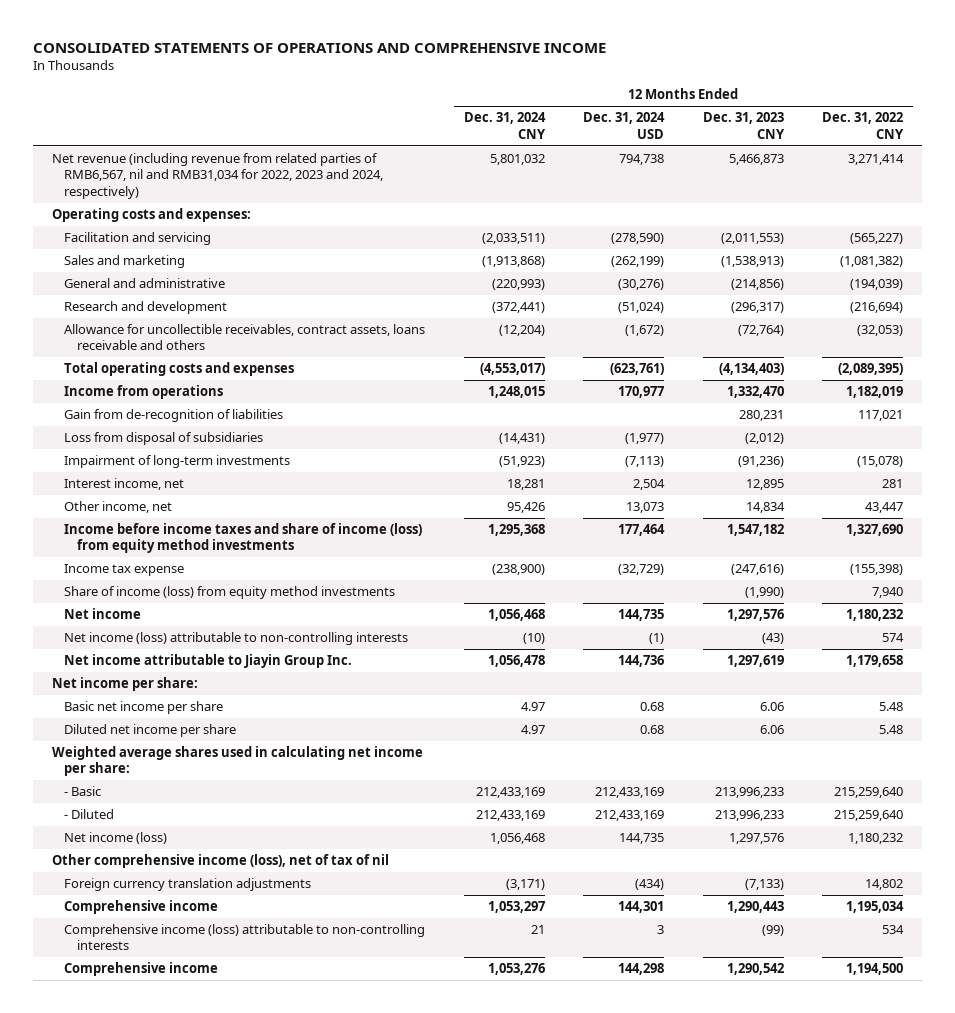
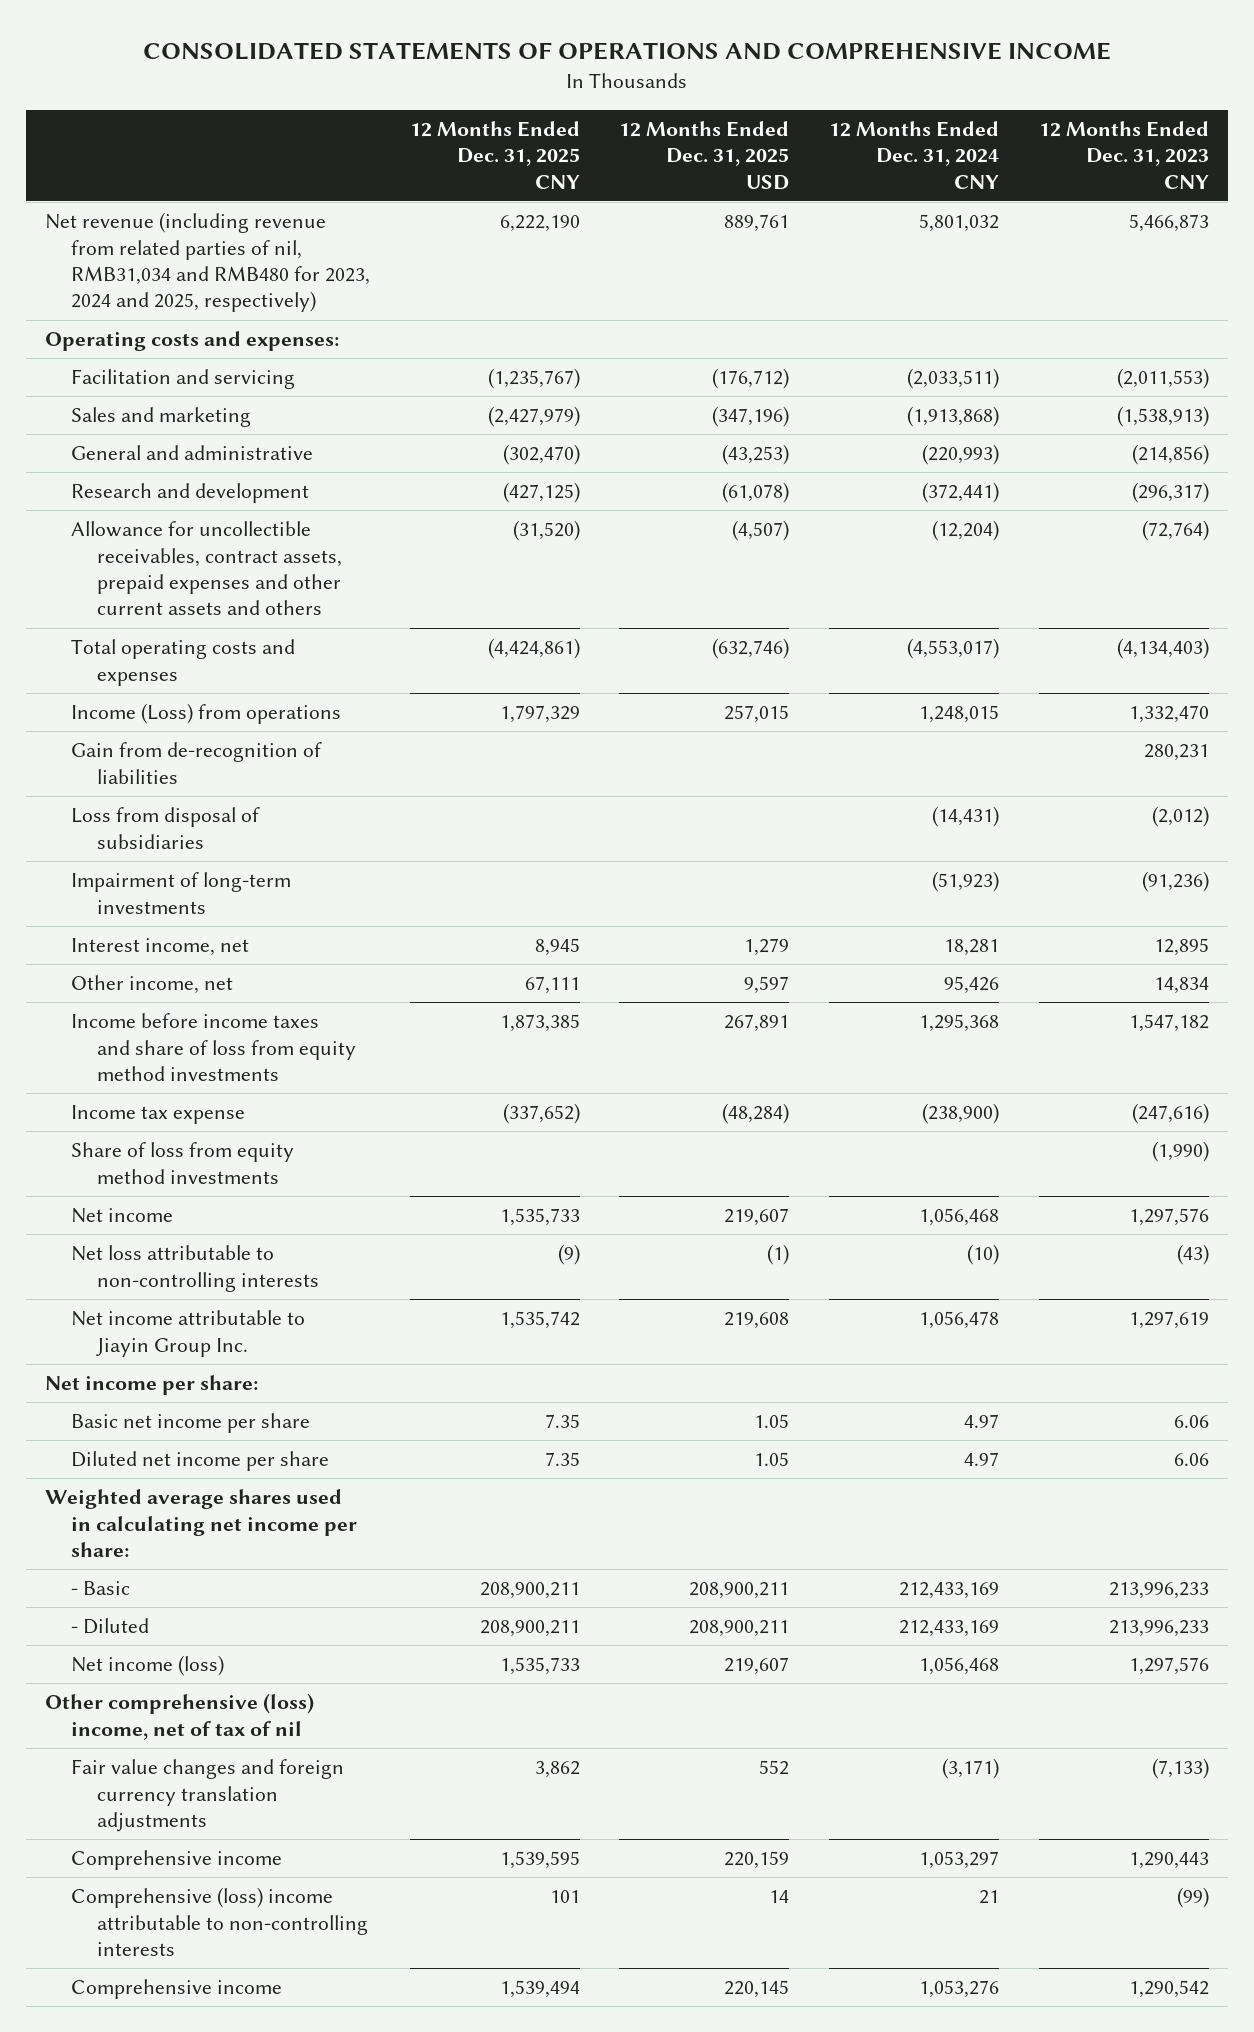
- | 12 Months Ended Dec. 31, 2024 CNY | 12 Months Ended Dec. 31, 2024 USD | 12 Months Ended Dec. 31, 2023 CNY | 12 Months Ended Dec. 31, 2022 CNY
+ | 12 Months Ended Dec. 31, 2025 CNY | 12 Months Ended Dec. 31, 2025 USD | 12 Months Ended Dec. 31, 2024 CNY | 12 Months Ended Dec. 31, 2023 CNY
- Net revenue (including revenue from related parties of RMB6,567, nil and RMB31,034 for 2022, 2023 and 2024, respectively) | 5,801,032 | 794,738 | 5,466,873 | 3,271,414
+ Net revenue (including revenue from related parties of nil, RMB31,034 and RMB480 for 2023, 2024 and 2025, respectively) | 6,222,190 | 889,761 | 5,801,032 | 5,466,873
- Allowance for uncollectible receivables, contract assets, loans receivable and others | (12,204) | (1,672) | (72,764) | (32,053)
+ Allowance for uncollectible receivables, contract assets, prepaid expenses and other current assets and others | (31,520) | (4,507) | (12,204) | (72,764)
- Income from operations | 1,248,015 | 170,977 | 1,332,470 | 1,182,019
+ Income (Loss) from operations | 1,797,329 | 257,015 | 1,248,015 | 1,332,470
- Income before income taxes and share of income (loss) from equity method investments | 1,295,368 | 177,464 | 1,547,182 | 1,327,690
+ Income before income taxes and share of loss from equity method investments | 1,873,385 | 267,891 | 1,295,368 | 1,547,182
- Share of income (loss) from equity method investments | | | (1,990) | 7,940
+ Share of loss from equity method investments | | | | (1,990)
- Net income (loss) attributable to non-controlling interests | (10) | (1) | (43) | 574
+ Net loss attributable to non-controlling interests | (9) | (1) | (10) | (43)
- Other comprehensive income (loss), net of tax of nil
- Foreign currency translation adjustments | (3,171) | (434) | (7,133) | 14,802
+ Other comprehensive (loss) income, net of tax of nil
+ Fair value changes and foreign currency translation adjustments | 3,862 | 552 | (3,171) | (7,133)
- Comprehensive income (loss) attributable to non-controlling interests | 21 | 3 | (99) | 534
+ Comprehensive (loss) income attributable to non-controlling interests | 101 | 14 | 21 | (99)

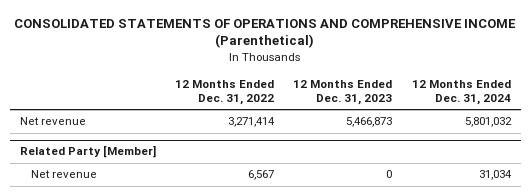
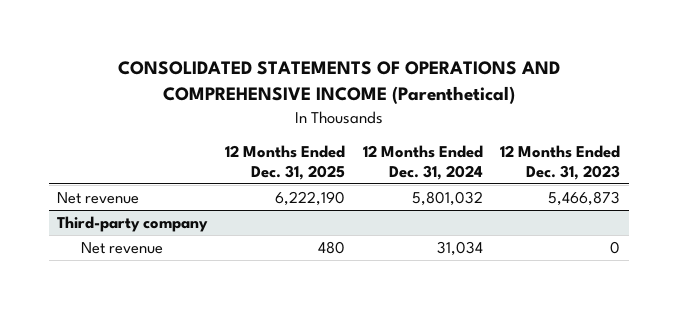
- | 12 Months Ended Dec. 31, 2022 | 12 Months Ended Dec. 31, 2023 | 12 Months Ended Dec. 31, 2024
+ | 12 Months Ended Dec. 31, 2025 | 12 Months Ended Dec. 31, 2024 | 12 Months Ended Dec. 31, 2023
- Related Party [Member]
+ Third-party company

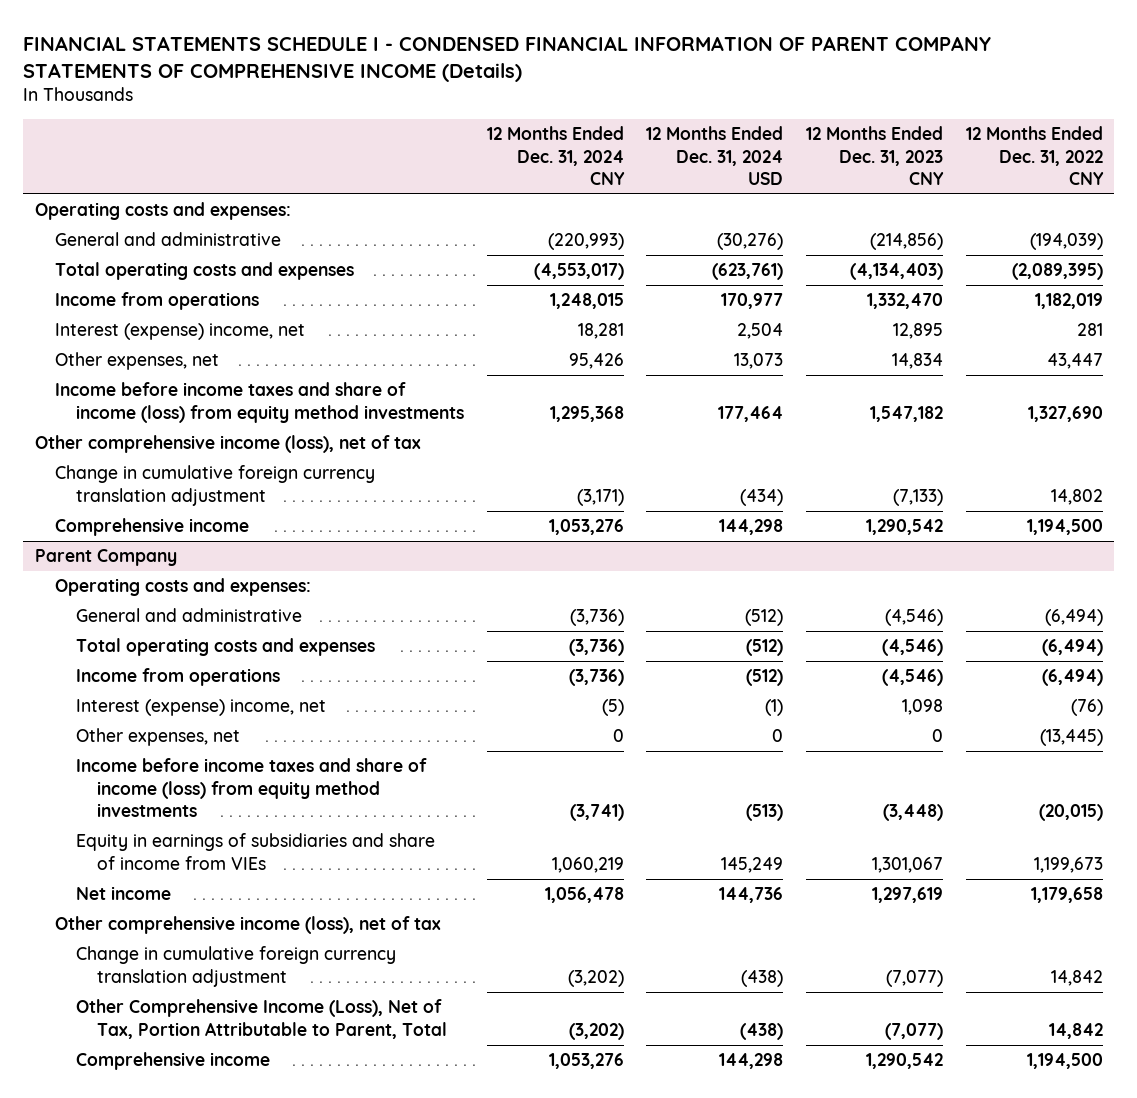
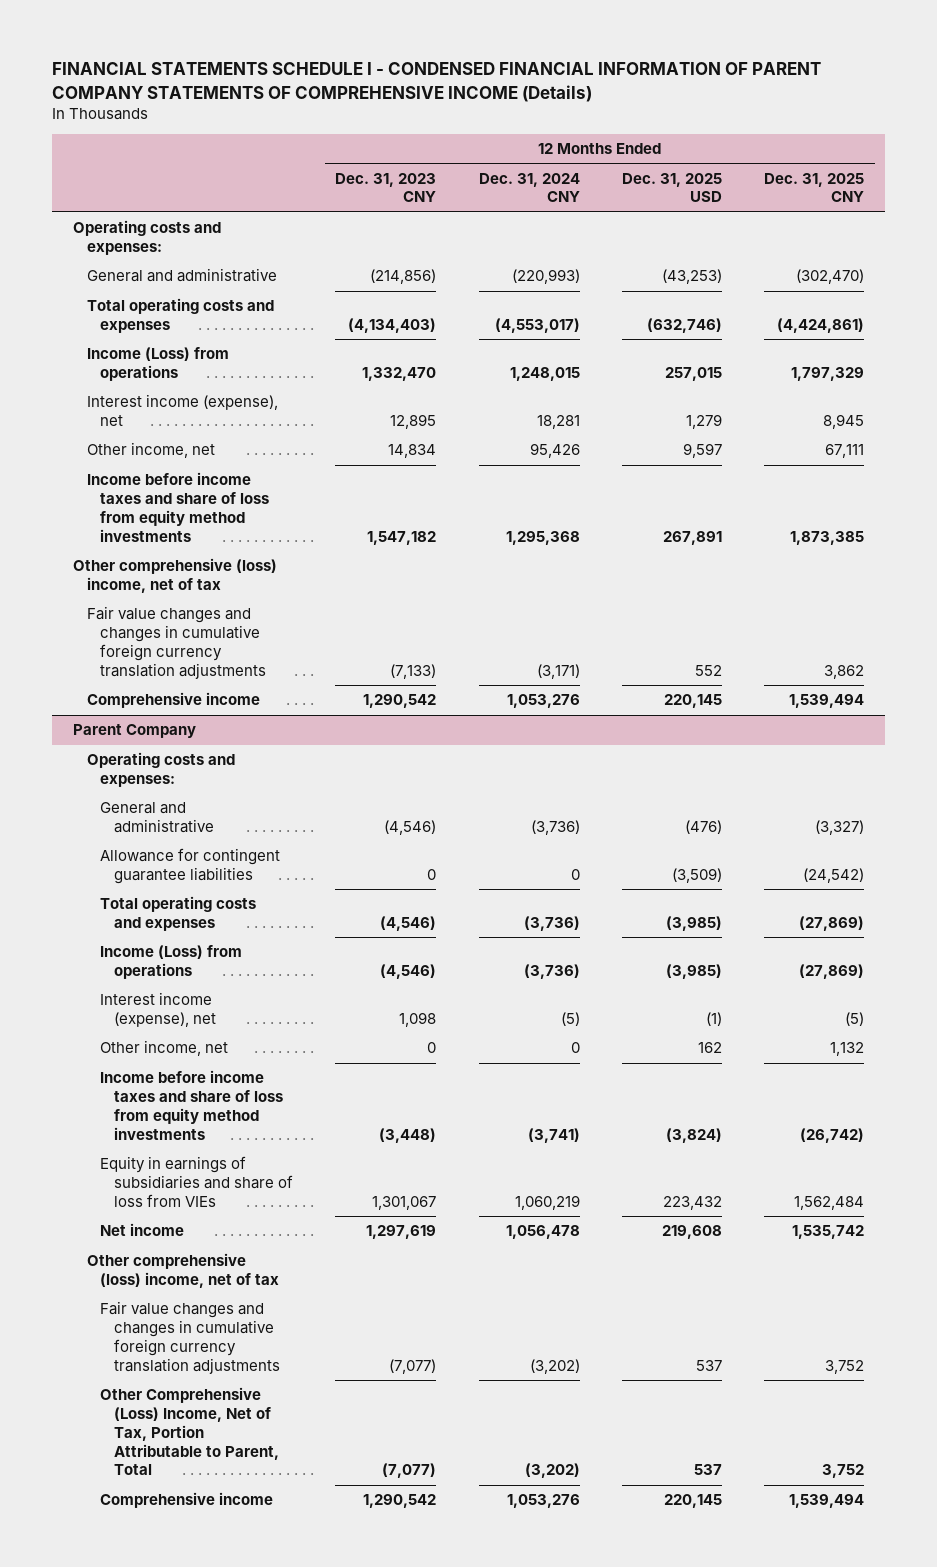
- | 12 Months Ended Dec. 31, 2024 CNY | 12 Months Ended Dec. 31, 2024 USD | 12 Months Ended Dec. 31, 2023 CNY | 12 Months Ended Dec. 31, 2022 CNY
+ | 12 Months Ended Dec. 31, 2023 CNY | 12 Months Ended Dec. 31, 2024 CNY | 12 Months Ended Dec. 31, 2025 USD | 12 Months Ended Dec. 31, 2025 CNY
- Income from operations | 1,248,015 | 170,977 | 1,332,470 | 1,182,019
- Interest (expense) income, net | 18,281 | 2,504 | 12,895 | 281
- Other expenses, net | 95,426 | 13,073 | 14,834 | 43,447
- Income before income taxes and share of income (loss) from equity method investments | 1,295,368 | 177,464 | 1,547,182 | 1,327,690
- Other comprehensive income (loss), net of tax
- Change in cumulative foreign currency translation adjustment | (3,171) | (434) | (7,133) | 14,802
+ Income (Loss) from operations | 1,332,470 | 1,248,015 | 257,015 | 1,797,329
+ Interest income (expense), net | 12,895 | 18,281 | 1,279 | 8,945
+ Other income, net | 14,834 | 95,426 | 9,597 | 67,111
+ Income before income taxes and share of loss from equity method investments | 1,547,182 | 1,295,368 | 267,891 | 1,873,385
+ Other comprehensive (loss) income, net of tax
+ Fair value changes and changes in cumulative foreign currency translation adjustments | (7,133) | (3,171) | 552 | 3,862
@ Parent Company
+ Allowance for contingent guarantee liabilities | 0 | 0 | (3,509) | (24,542)
- Income from operations | (3,736) | (512) | (4,546) | (6,494)
- Interest (expense) income, net | (5) | (1) | 1,098 | (76)
- Other expenses, net | 0 | 0 | 0 | (13,445)
- Income before income taxes and share of income (loss) from equity method investments | (3,741) | (513) | (3,448) | (20,015)
- Equity in earnings of subsidiaries and share of income from VIEs | 1,060,219 | 145,249 | 1,301,067 | 1,199,673
+ Income (Loss) from operations | (4,546) | (3,736) | (3,985) | (27,869)
+ Interest income (expense), net | 1,098 | (5) | (1) | (5)
+ Other income, net | 0 | 0 | 162 | 1,132
+ Income before income taxes and share of loss from equity method investments | (3,448) | (3,741) | (3,824) | (26,742)
+ Equity in earnings of subsidiaries and share of loss from VIEs | 1,301,067 | 1,060,219 | 223,432 | 1,562,484
- Other comprehensive income (loss), net of tax
- Change in cumulative foreign currency translation adjustment | (3,202) | (438) | (7,077) | 14,842
- Other Comprehensive Income (Loss), Net of Tax, Portion Attributable to Parent, Total | (3,202) | (438) | (7,077) | 14,842
+ Other comprehensive (loss) income, net of tax
+ Fair value changes and changes in cumulative foreign currency translation adjustments | (7,077) | (3,202) | 537 | 3,752
+ Other Comprehensive (Loss) Income, Net of Tax, Portion Attributable to Parent, Total | (7,077) | (3,202) | 537 | 3,752

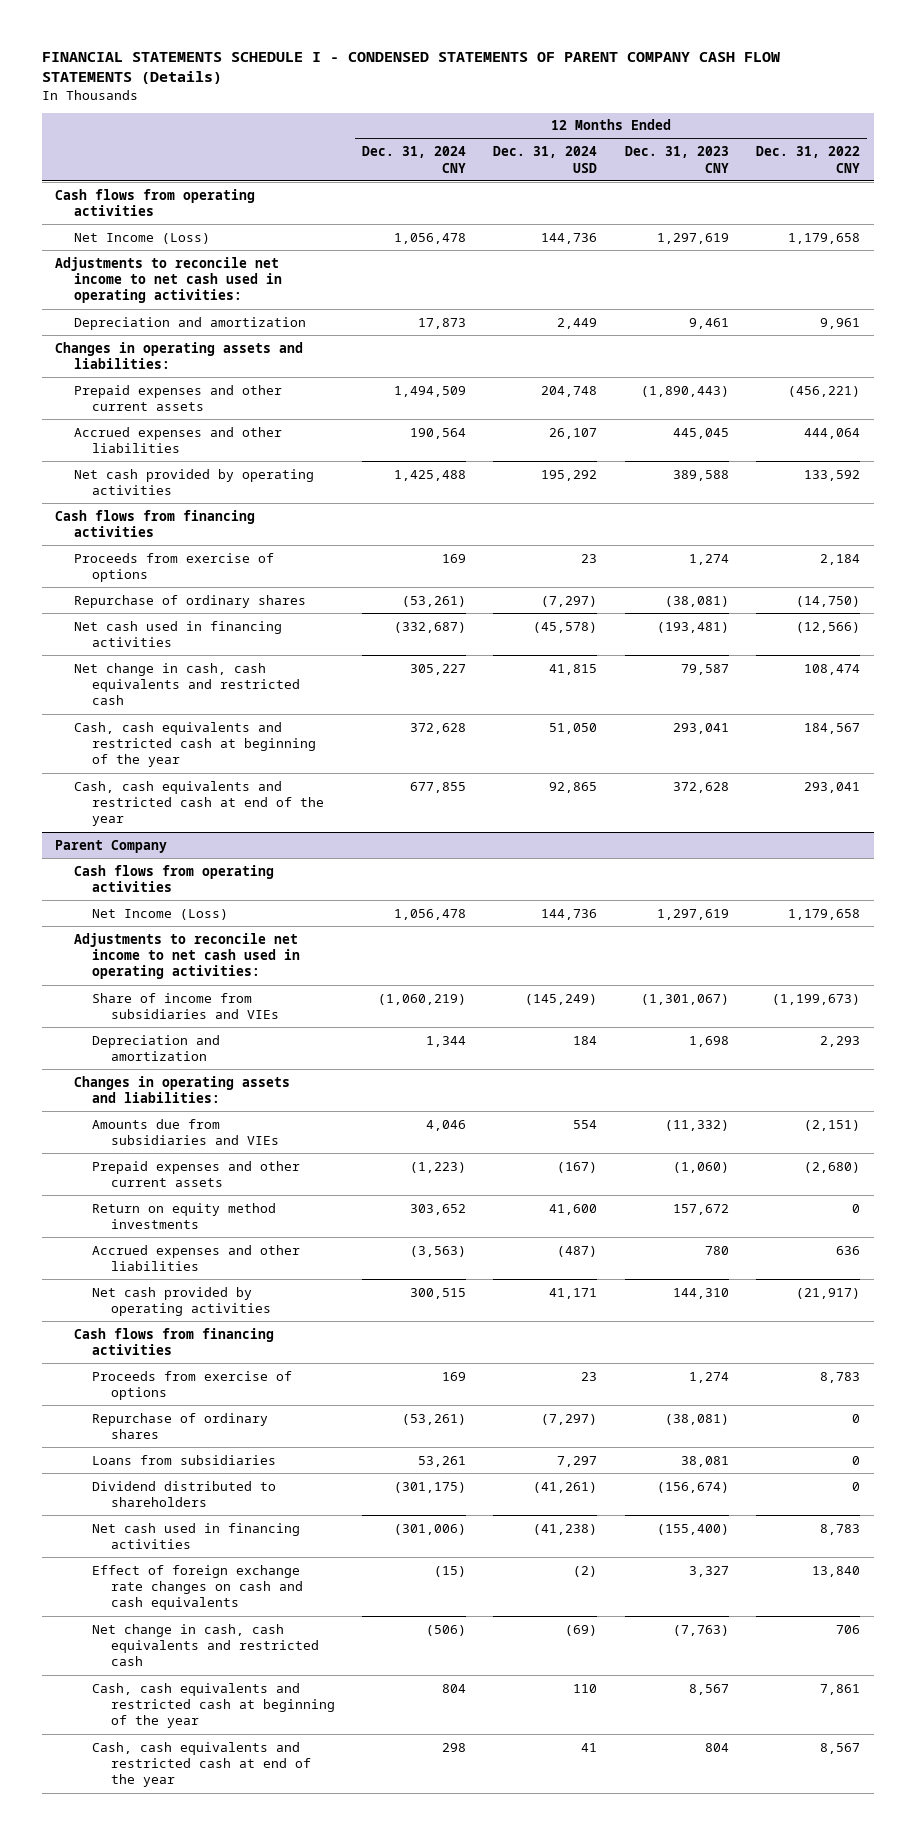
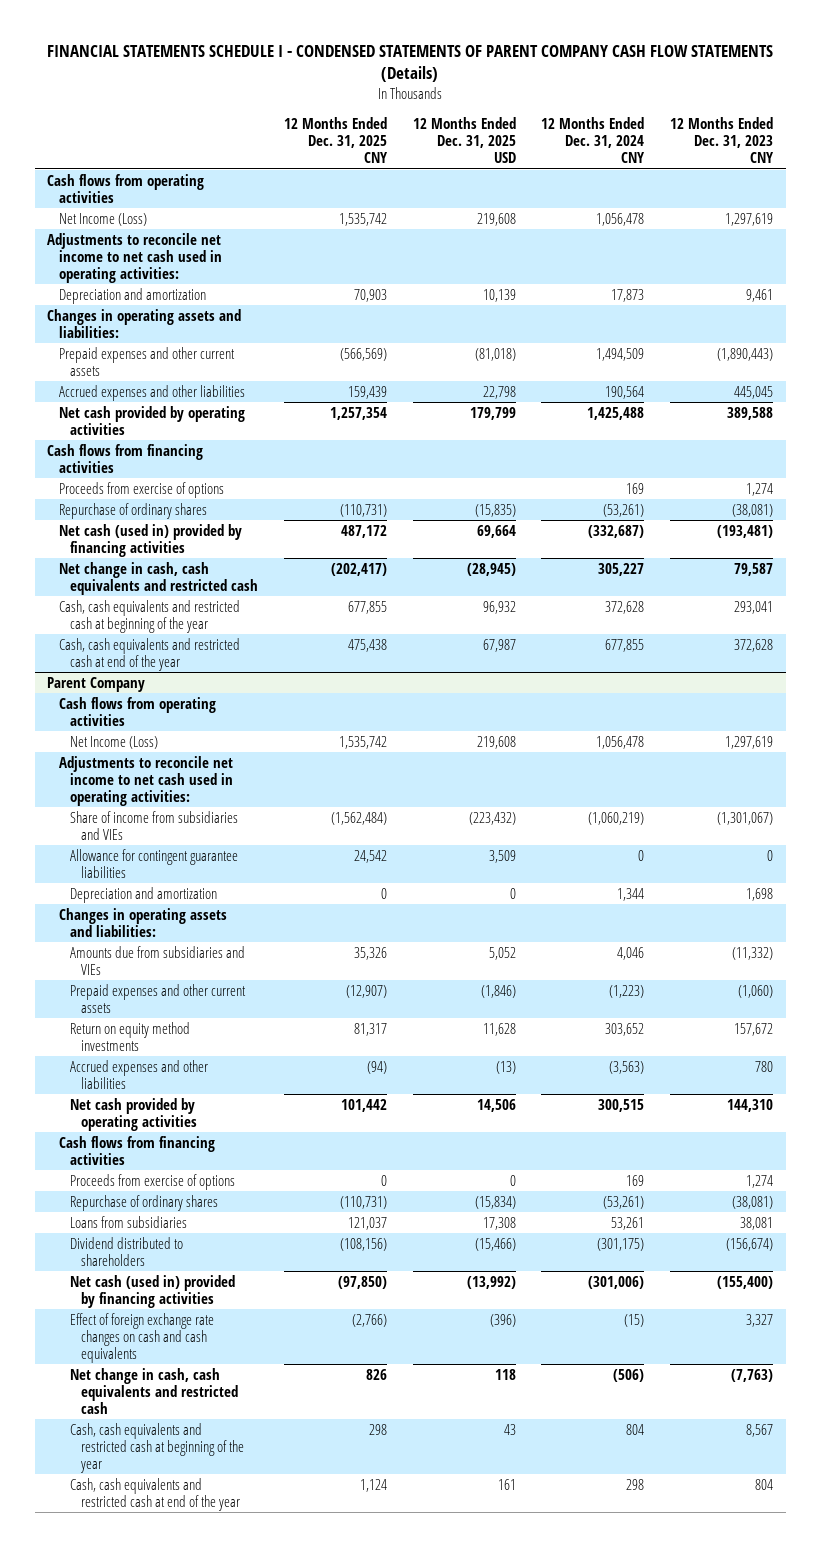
- | 12 Months Ended Dec. 31, 2024 CNY | 12 Months Ended Dec. 31, 2024 USD | 12 Months Ended Dec. 31, 2023 CNY | 12 Months Ended Dec. 31, 2022 CNY
+ | 12 Months Ended Dec. 31, 2025 CNY | 12 Months Ended Dec. 31, 2025 USD | 12 Months Ended Dec. 31, 2024 CNY | 12 Months Ended Dec. 31, 2023 CNY
- Net cash used in financing activities | (332,687) | (45,578) | (193,481) | (12,566)
+ Net cash (used in) provided by financing activities | 487,172 | 69,664 | (332,687) | (193,481)
@ Parent Company
+ Allowance for contingent guarantee liabilities | 24,542 | 3,509 | 0 | 0
- Net cash used in financing activities | (301,006) | (41,238) | (155,400) | 8,783
+ Net cash (used in) provided by financing activities | (97,850) | (13,992) | (301,006) | (155,400)

